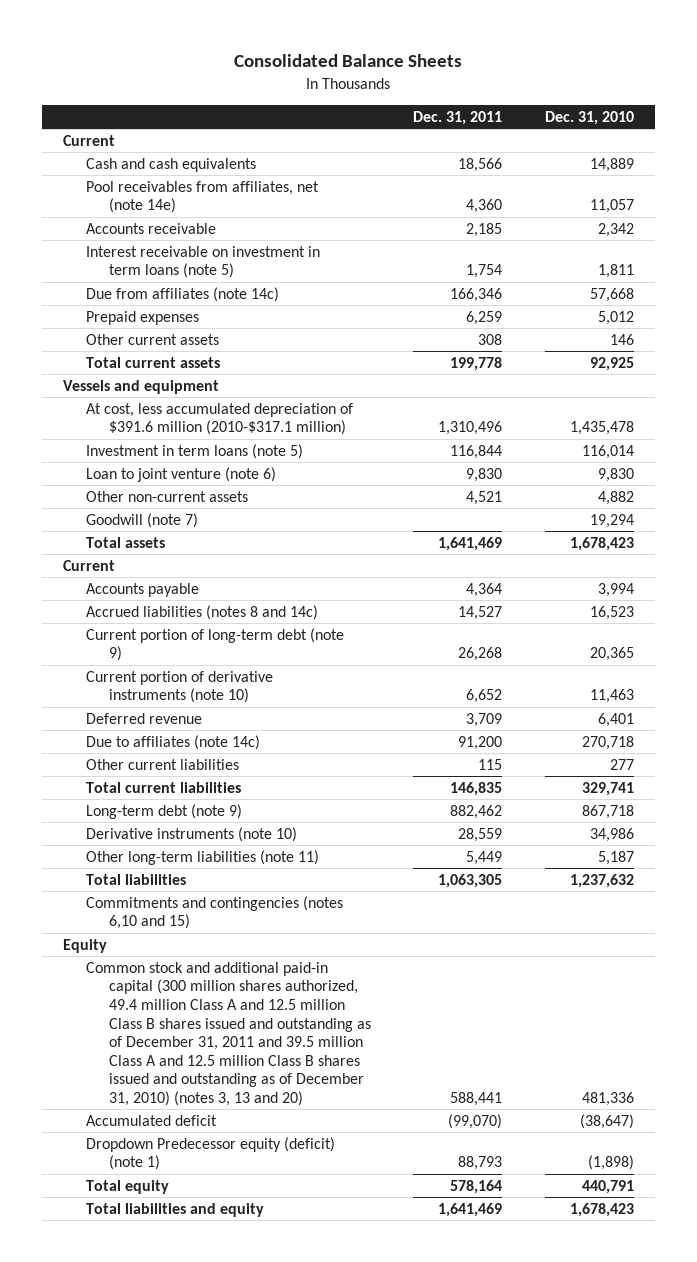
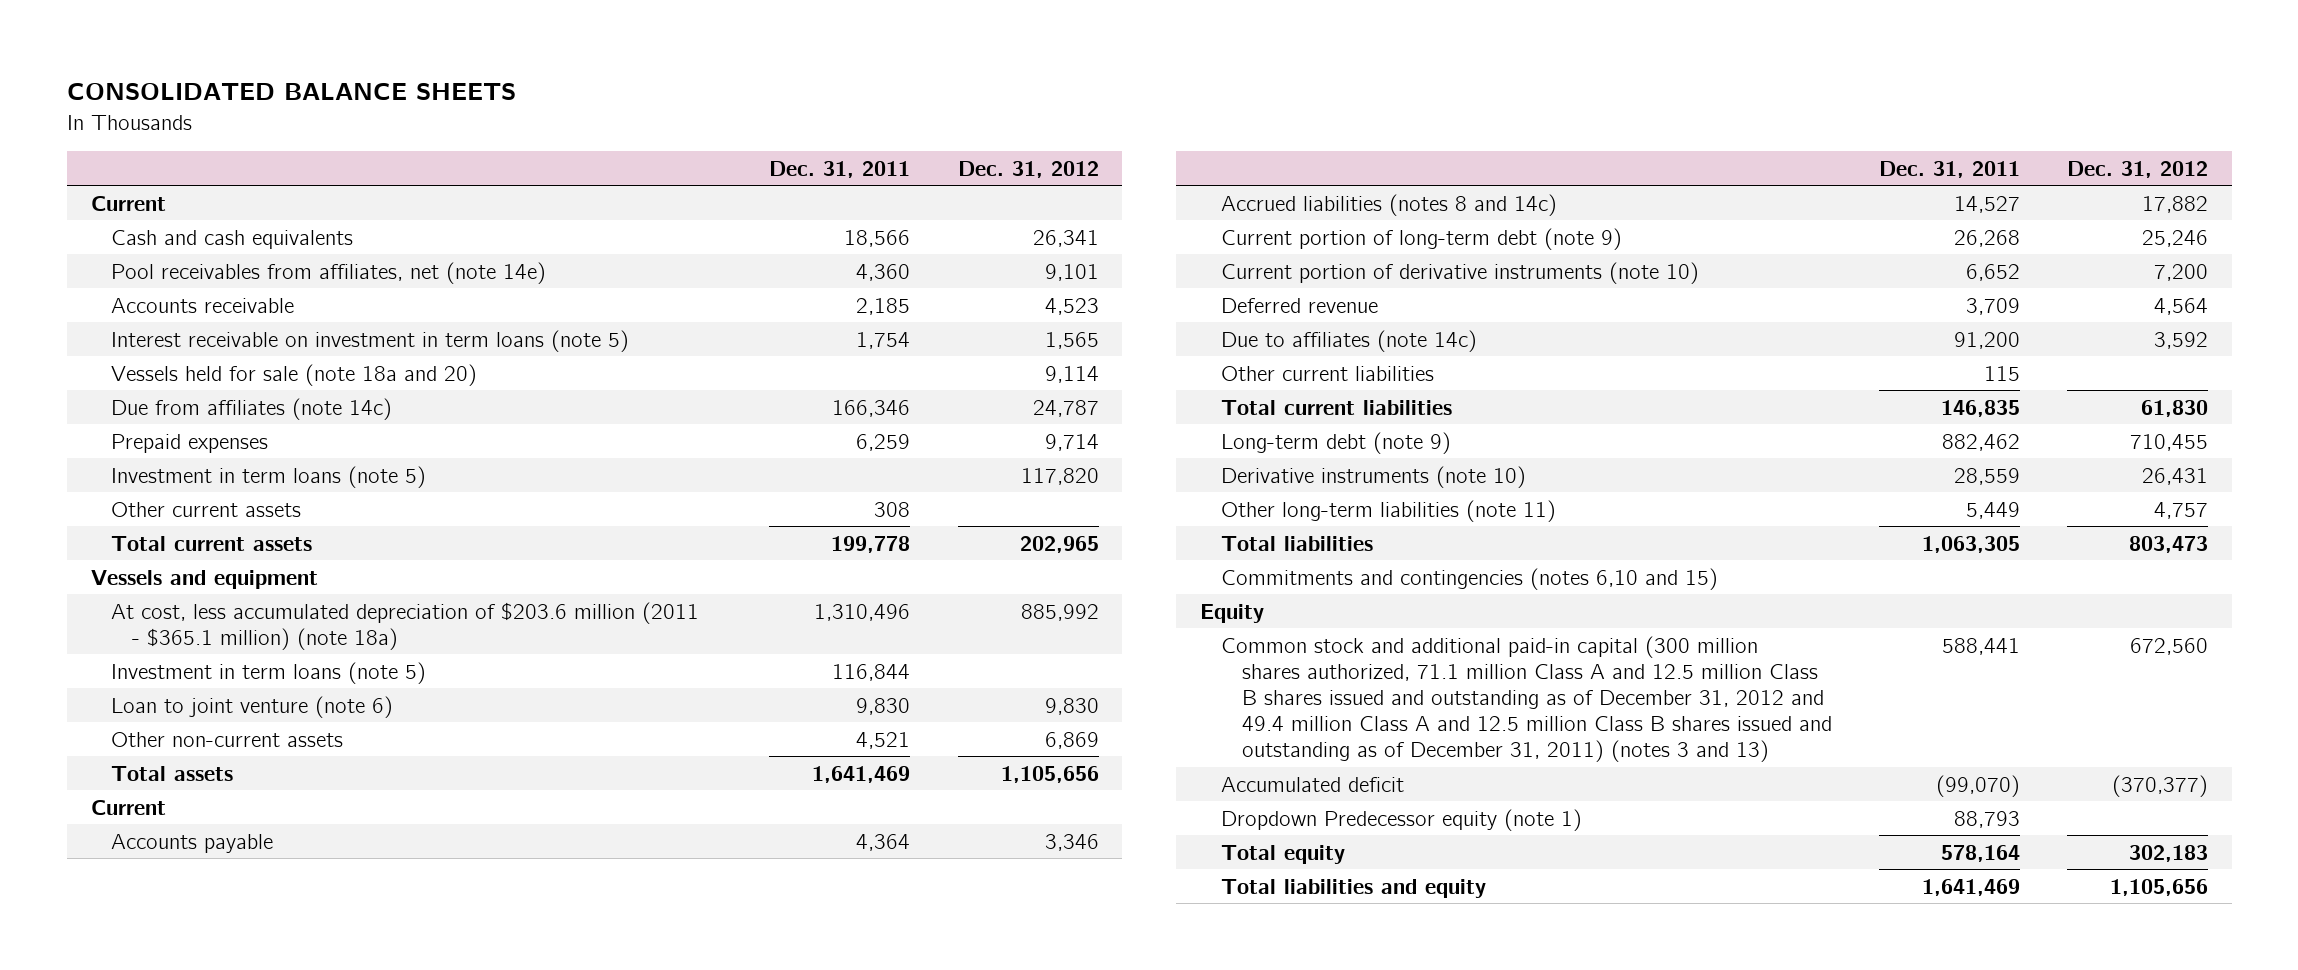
- Consolidated Balance Sheets
+ CONSOLIDATED BALANCE SHEETS
- | Dec. 31, 2011 | Dec. 31, 2010
+ | Dec. 31, 2011 | Dec. 31, 2012
+ Vessels held for sale (note 18a and 20) | | 9,114
+ Investment in term loans (note 5) | | 117,820
- At cost, less accumulated depreciation of $391.6 million (2010-$317.1 million) | 1,310,496 | 1,435,478
+ At cost, less accumulated depreciation of $203.6 million (2011 - $365.1 million) (note 18a) | 1,310,496 | 885,992
- Goodwill (note 7) | | 19,294
- Common stock and additional paid-in capital (300 million shares authorized, 49.4 million Class A and 12.5 million Class B shares issued and outstanding as of December 31, 2011 and 39.5 million Class A and 12.5 million Class B shares issued and outstanding as of December 31, 2010) (notes 3, 13 and 20) | 588,441 | 481,336
+ Common stock and additional paid-in capital (300 million shares authorized, 71.1 million Class A and 12.5 million Class B shares issued and outstanding as of December 31, 2012 and 49.4 million Class A and 12.5 million Class B shares issued and outstanding as of December 31, 2011) (notes 3 and 13) | 588,441 | 672,560
- Dropdown Predecessor equity (deficit) (note 1) | 88,793 | (1,898)
+ Dropdown Predecessor equity (note 1) | 88,793 |

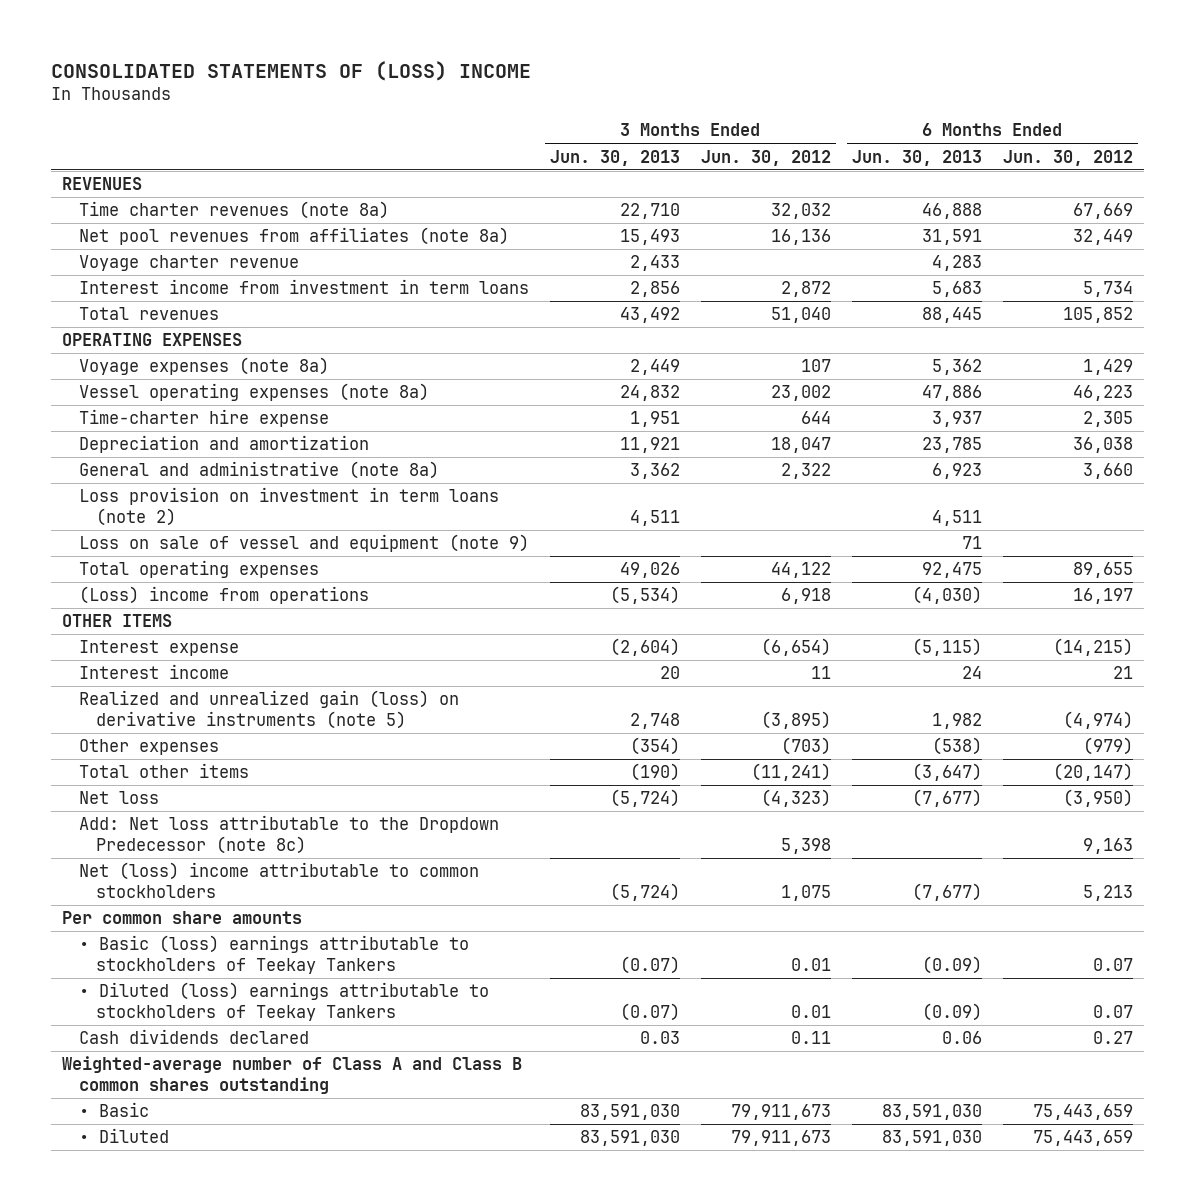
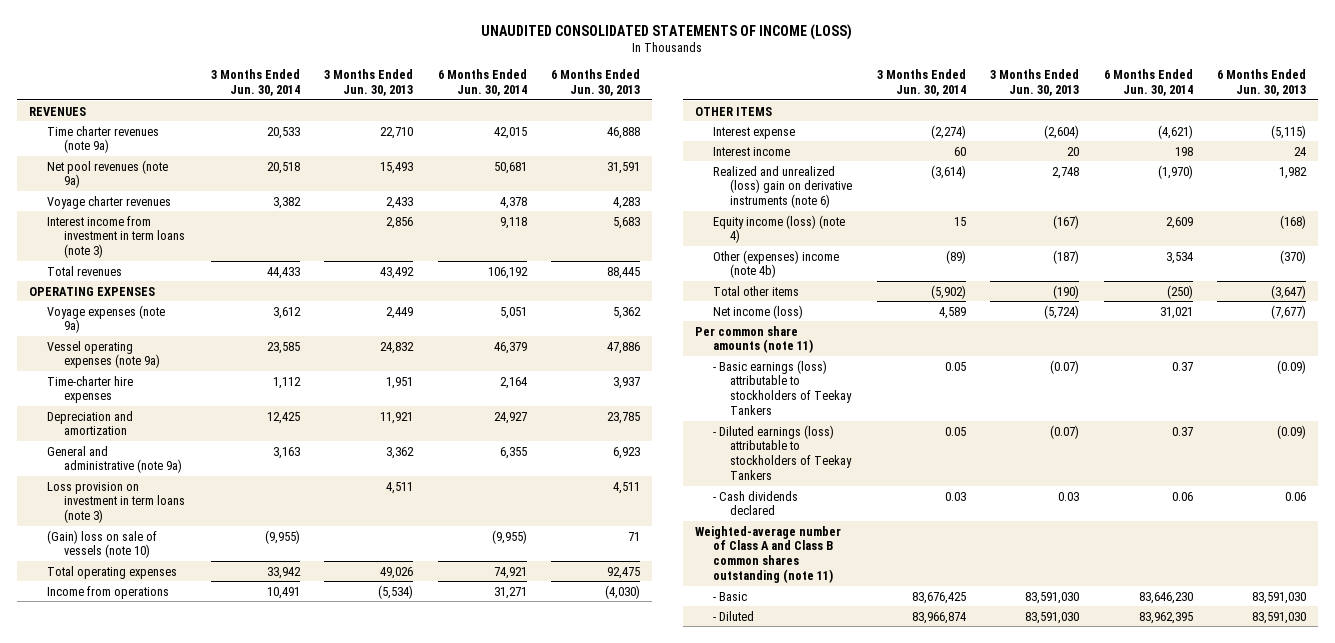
- CONSOLIDATED STATEMENTS OF (LOSS) INCOME
+ UNAUDITED CONSOLIDATED STATEMENTS OF INCOME (LOSS)
- | 3 Months Ended Jun. 30, 2013 | 3 Months Ended Jun. 30, 2012 | 6 Months Ended Jun. 30, 2013 | 6 Months Ended Jun. 30, 2012
+ | 3 Months Ended Jun. 30, 2014 | 3 Months Ended Jun. 30, 2013 | 6 Months Ended Jun. 30, 2014 | 6 Months Ended Jun. 30, 2013
- Time charter revenues (note 8a) | 22,710 | 32,032 | 46,888 | 67,669
- Net pool revenues from affiliates (note 8a) | 15,493 | 16,136 | 31,591 | 32,449
- Voyage charter revenue | 2,433 | | 4,283 |
- Interest income from investment in term loans | 2,856 | 2,872 | 5,683 | 5,734
+ Time charter revenues (note 9a) | 20,533 | 22,710 | 42,015 | 46,888
+ Net pool revenues (note 9a) | 20,518 | 15,493 | 50,681 | 31,591
+ Voyage charter revenues | 3,382 | 2,433 | 4,378 | 4,283
+ Interest income from investment in term loans (note 3) | | 2,856 | 9,118 | 5,683
- Voyage expenses (note 8a) | 2,449 | 107 | 5,362 | 1,429
- Vessel operating expenses (note 8a) | 24,832 | 23,002 | 47,886 | 46,223
- Time-charter hire expense | 1,951 | 644 | 3,937 | 2,305
+ Voyage expenses (note 9a) | 3,612 | 2,449 | 5,051 | 5,362
+ Vessel operating expenses (note 9a) | 23,585 | 24,832 | 46,379 | 47,886
+ Time-charter hire expenses | 1,112 | 1,951 | 2,164 | 3,937
- General and administrative (note 8a) | 3,362 | 2,322 | 6,923 | 3,660
- Loss provision on investment in term loans (note 2) | 4,511 | | 4,511 |
- Loss on sale of vessel and equipment (note 9) | | | 71 |
+ General and administrative (note 9a) | 3,163 | 3,362 | 6,355 | 6,923
+ Loss provision on investment in term loans (note 3) | | 4,511 | | 4,511
+ (Gain) loss on sale of vessels (note 10) | (9,955) | | (9,955) | 71
- (Loss) income from operations | (5,534) | 6,918 | (4,030) | 16,197
+ Income from operations | 10,491 | (5,534) | 31,271 | (4,030)
- Realized and unrealized gain (loss) on derivative instruments (note 5) | 2,748 | (3,895) | 1,982 | (4,974)
- Other expenses | (354) | (703) | (538) | (979)
+ Realized and unrealized (loss) gain on derivative instruments (note 6) | (3,614) | 2,748 | (1,970) | 1,982
+ Equity income (loss) (note 4) | 15 | (167) | 2,609 | (168)
+ Other (expenses) income (note 4b) | (89) | (187) | 3,534 | (370)
- Net loss | (5,724) | (4,323) | (7,677) | (3,950)
- Add: Net loss attributable to the Dropdown Predecessor (note 8c) | | 5,398 | | 9,163
- Net (loss) income attributable to common stockholders | (5,724) | 1,075 | (7,677) | 5,213
- Per common share amounts
- • Basic (loss) earnings attributable to stockholders of Teekay Tankers | (0.07) | 0.01 | (0.09) | 0.07
- • Diluted (loss) earnings attributable to stockholders of Teekay Tankers | (0.07) | 0.01 | (0.09) | 0.07
- Cash dividends declared | 0.03 | 0.11 | 0.06 | 0.27
- Weighted-average number of Class A and Class B common shares outstanding
- • Basic | 83,591,030 | 79,911,673 | 83,591,030 | 75,443,659
- • Diluted | 83,591,030 | 79,911,673 | 83,591,030 | 75,443,659
+ Net income (loss) | 4,589 | (5,724) | 31,021 | (7,677)
+ Per common share amounts (note 11)
+ - Basic earnings (loss) attributable to stockholders of Teekay Tankers | 0.05 | (0.07) | 0.37 | (0.09)
+ - Diluted earnings (loss) attributable to stockholders of Teekay Tankers | 0.05 | (0.07) | 0.37 | (0.09)
+ - Cash dividends declared | 0.03 | 0.03 | 0.06 | 0.06
+ Weighted-average number of Class A and Class B common shares outstanding (note 11)
+ - Basic | 83,676,425 | 83,591,030 | 83,646,230 | 83,591,030
+ - Diluted | 83,966,874 | 83,591,030 | 83,962,395 | 83,591,030

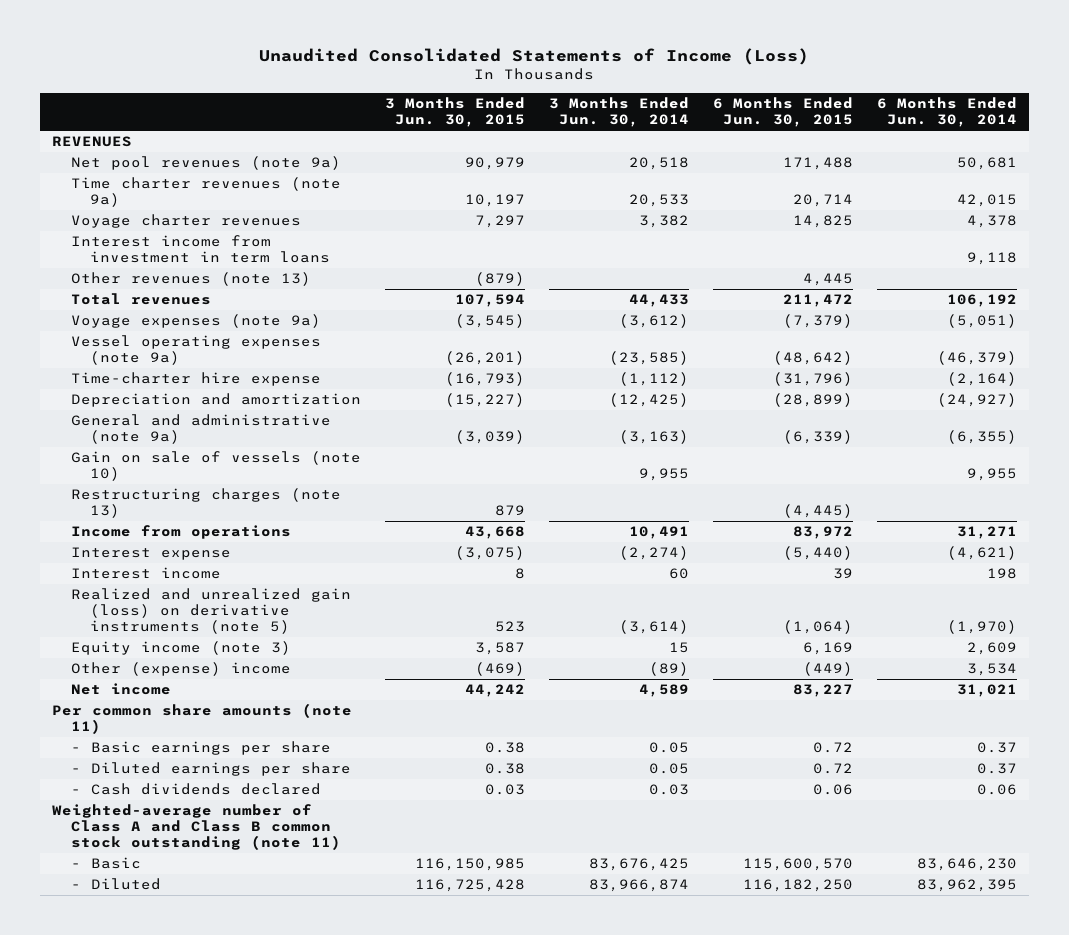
- UNAUDITED CONSOLIDATED STATEMENTS OF INCOME (LOSS)
+ Unaudited Consolidated Statements of Income (Loss)
- | 3 Months Ended Jun. 30, 2014 | 3 Months Ended Jun. 30, 2013 | 6 Months Ended Jun. 30, 2014 | 6 Months Ended Jun. 30, 2013
+ | 3 Months Ended Jun. 30, 2015 | 3 Months Ended Jun. 30, 2014 | 6 Months Ended Jun. 30, 2015 | 6 Months Ended Jun. 30, 2014
moved down: Time charter revenues (note 9a) | 10,197 | 20,533 | 20,714 | 42,015
- Interest income from investment in term loans (note 3) | | 2,856 | 9,118 | 5,683
+ Interest income from investment in term loans | | | | 9,118
+ Other revenues (note 13) | (879) | | 4,445 |
- OPERATING EXPENSES
- Voyage expenses (note 9a) | 3,612 | 2,449 | 5,051 | 5,362
- Vessel operating expenses (note 9a) | 23,585 | 24,832 | 46,379 | 47,886
- Time-charter hire expenses | 1,112 | 1,951 | 2,164 | 3,937
- Depreciation and amortization | 12,425 | 11,921 | 24,927 | 23,785
- General and administrative (note 9a) | 3,163 | 3,362 | 6,355 | 6,923
- Loss provision on investment in term loans (note 3) | | 4,511 | | 4,511
- (Gain) loss on sale of vessels (note 10) | (9,955) | | (9,955) | 71
- Total operating expenses | 33,942 | 49,026 | 74,921 | 92,475
+ Voyage expenses (note 9a) | (3,545) | (3,612) | (7,379) | (5,051)
+ Vessel operating expenses (note 9a) | (26,201) | (23,585) | (48,642) | (46,379)
+ Time-charter hire expense | (16,793) | (1,112) | (31,796) | (2,164)
+ Depreciation and amortization | (15,227) | (12,425) | (28,899) | (24,927)
+ General and administrative (note 9a) | (3,039) | (3,163) | (6,339) | (6,355)
+ Gain on sale of vessels (note 10) | | 9,955 | | 9,955
+ Restructuring charges (note 13) | 879 | | (4,445) |
- OTHER ITEMS
- Realized and unrealized (loss) gain on derivative instruments (note 6) | (3,614) | 2,748 | (1,970) | 1,982
- Equity income (loss) (note 4) | 15 | (167) | 2,609 | (168)
- Other (expenses) income (note 4b) | (89) | (187) | 3,534 | (370)
- Total other items | (5,902) | (190) | (250) | (3,647)
- Net income (loss) | 4,589 | (5,724) | 31,021 | (7,677)
+ Realized and unrealized gain (loss) on derivative instruments (note 5) | 523 | (3,614) | (1,064) | (1,970)
+ Equity income (note 3) | 3,587 | 15 | 6,169 | 2,609
+ Other (expense) income | (469) | (89) | (449) | 3,534
+ Net income | 44,242 | 4,589 | 83,227 | 31,021
- - Basic earnings (loss) attributable to stockholders of Teekay Tankers | 0.05 | (0.07) | 0.37 | (0.09)
- - Diluted earnings (loss) attributable to stockholders of Teekay Tankers | 0.05 | (0.07) | 0.37 | (0.09)
+ - Basic earnings per share | 0.38 | 0.05 | 0.72 | 0.37
+ - Diluted earnings per share | 0.38 | 0.05 | 0.72 | 0.37
- Weighted-average number of Class A and Class B common shares outstanding (note 11)
+ Weighted-average number of Class A and Class B common stock outstanding (note 11)

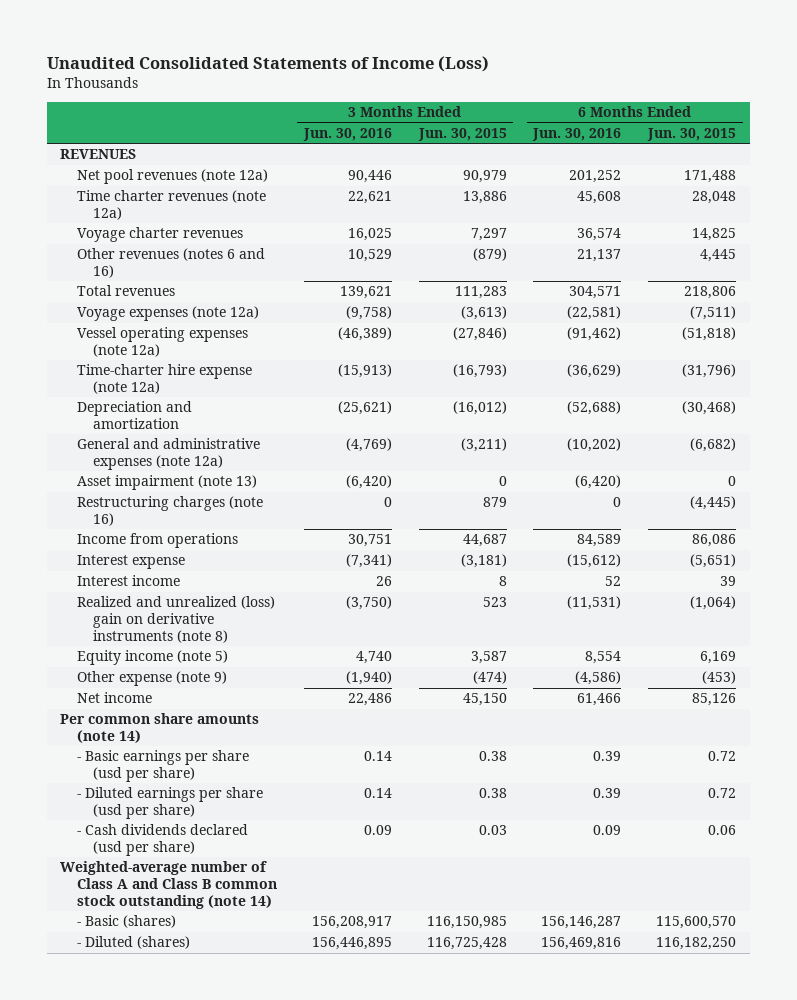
- | 3 Months Ended Jun. 30, 2015 | 3 Months Ended Jun. 30, 2014 | 6 Months Ended Jun. 30, 2015 | 6 Months Ended Jun. 30, 2014
+ | 3 Months Ended Jun. 30, 2016 | 3 Months Ended Jun. 30, 2015 | 6 Months Ended Jun. 30, 2016 | 6 Months Ended Jun. 30, 2015
- Net pool revenues (note 9a) | 90,979 | 20,518 | 171,488 | 50,681
- Time charter revenues (note 9a) | 10,197 | 20,533 | 20,714 | 42,015
+ Net pool revenues (note 12a) | 90,446 | 90,979 | 201,252 | 171,488
+ Time charter revenues (note 12a) | 22,621 | 13,886 | 45,608 | 28,048
- Interest income from investment in term loans | | | | 9,118
- Other revenues (note 13) | (879) | | 4,445 |
- Total revenues | 107,594 | 44,433 | 211,472 | 106,192
- Voyage expenses (note 9a) | (3,545) | (3,612) | (7,379) | (5,051)
- Vessel operating expenses (note 9a) | (26,201) | (23,585) | (48,642) | (46,379)
- Time-charter hire expense | (16,793) | (1,112) | (31,796) | (2,164)
- Depreciation and amortization | (15,227) | (12,425) | (28,899) | (24,927)
- General and administrative (note 9a) | (3,039) | (3,163) | (6,339) | (6,355)
- Gain on sale of vessels (note 10) | | 9,955 | | 9,955
- Restructuring charges (note 13) | 879 | | (4,445) |
- Income from operations | 43,668 | 10,491 | 83,972 | 31,271
- Interest expense | (3,075) | (2,274) | (5,440) | (4,621)
+ Other revenues (notes 6 and 16) | 10,529 | (879) | 21,137 | 4,445
+ Total revenues | 139,621 | 111,283 | 304,571 | 218,806
+ Voyage expenses (note 12a) | (9,758) | (3,613) | (22,581) | (7,511)
+ Vessel operating expenses (note 12a) | (46,389) | (27,846) | (91,462) | (51,818)
+ Time-charter hire expense (note 12a) | (15,913) | (16,793) | (36,629) | (31,796)
+ Depreciation and amortization | (25,621) | (16,012) | (52,688) | (30,468)
+ General and administrative expenses (note 12a) | (4,769) | (3,211) | (10,202) | (6,682)
+ Asset impairment (note 13) | (6,420) | 0 | (6,420) | 0
+ Restructuring charges (note 16) | 0 | 879 | 0 | (4,445)
+ Income from operations | 30,751 | 44,687 | 84,589 | 86,086
+ Interest expense | (7,341) | (3,181) | (15,612) | (5,651)
- Realized and unrealized gain (loss) on derivative instruments (note 5) | 523 | (3,614) | (1,064) | (1,970)
- Equity income (note 3) | 3,587 | 15 | 6,169 | 2,609
- Other (expense) income | (469) | (89) | (449) | 3,534
- Net income | 44,242 | 4,589 | 83,227 | 31,021
- Per common share amounts (note 11)
- - Basic earnings per share | 0.38 | 0.05 | 0.72 | 0.37
- - Diluted earnings per share | 0.38 | 0.05 | 0.72 | 0.37
- - Cash dividends declared | 0.03 | 0.03 | 0.06 | 0.06
- Weighted-average number of Class A and Class B common stock outstanding (note 11)
- - Basic | 116,150,985 | 83,676,425 | 115,600,570 | 83,646,230
- - Diluted | 116,725,428 | 83,966,874 | 116,182,250 | 83,962,395
+ Realized and unrealized (loss) gain on derivative instruments (note 8) | (3,750) | 523 | (11,531) | (1,064)
+ Equity income (note 5) | 4,740 | 3,587 | 8,554 | 6,169
+ Other expense (note 9) | (1,940) | (474) | (4,586) | (453)
+ Net income | 22,486 | 45,150 | 61,466 | 85,126
+ Per common share amounts (note 14)
+ - Basic earnings per share (usd per share) | 0.14 | 0.38 | 0.39 | 0.72
+ - Diluted earnings per share (usd per share) | 0.14 | 0.38 | 0.39 | 0.72
+ - Cash dividends declared (usd per share) | 0.09 | 0.03 | 0.09 | 0.06
+ Weighted-average number of Class A and Class B common stock outstanding (note 14)
+ - Basic (shares) | 156,208,917 | 116,150,985 | 156,146,287 | 115,600,570
+ - Diluted (shares) | 156,446,895 | 116,725,428 | 156,469,816 | 116,182,250

